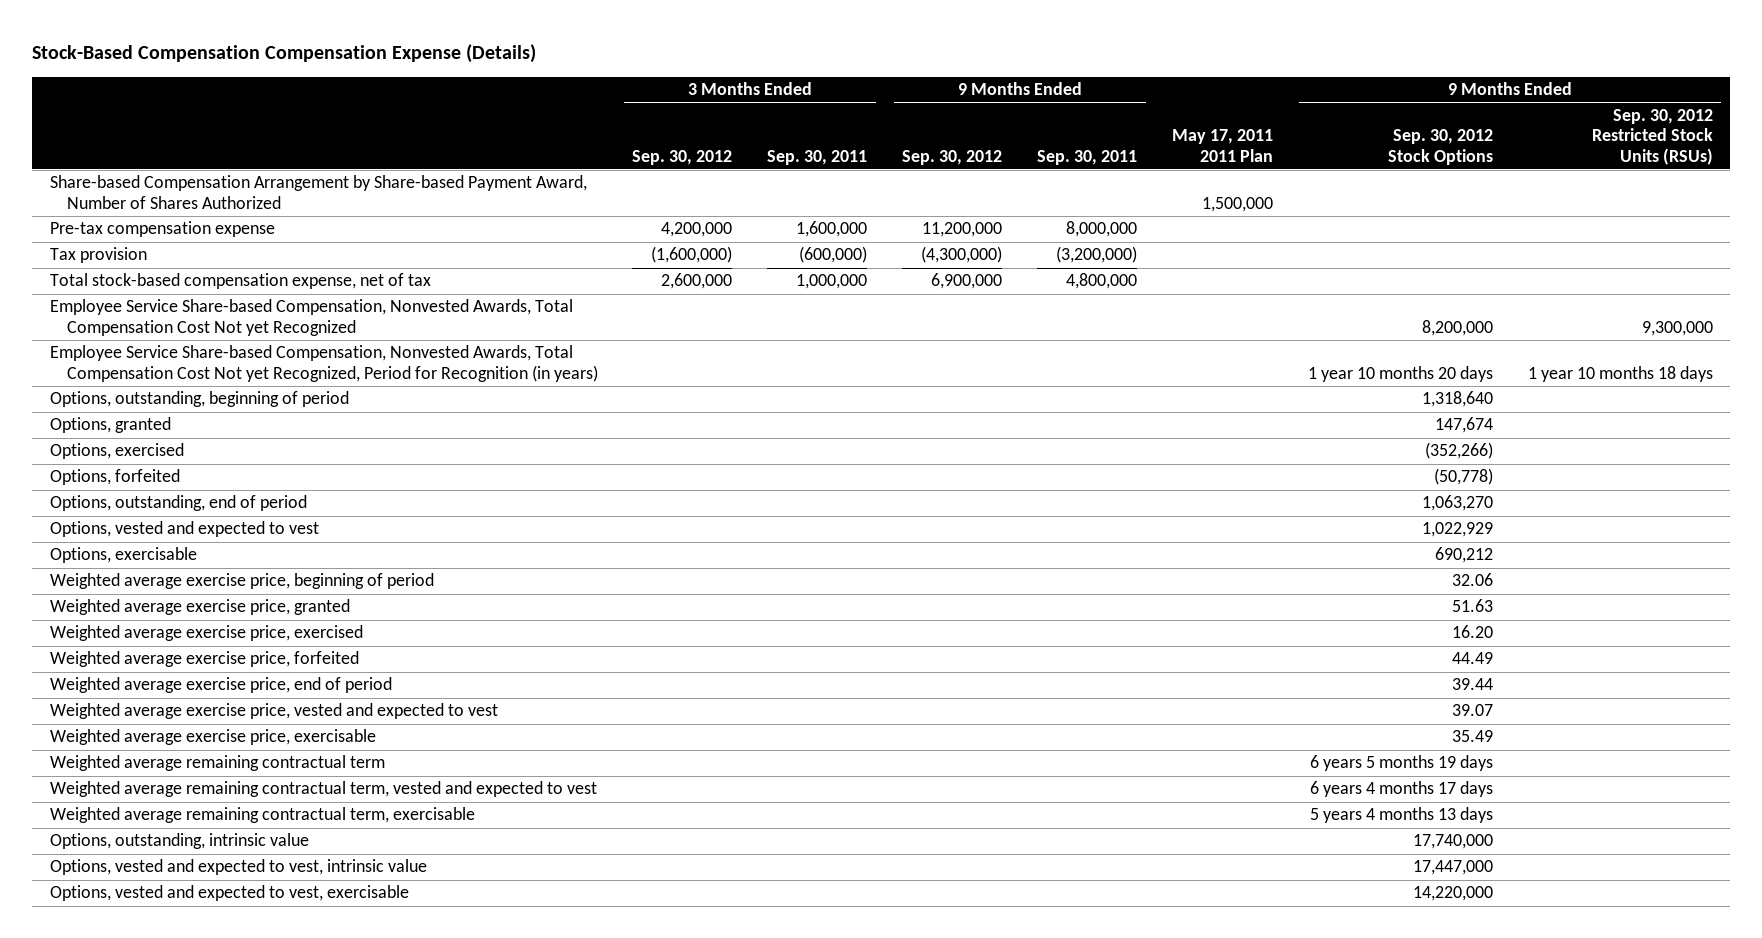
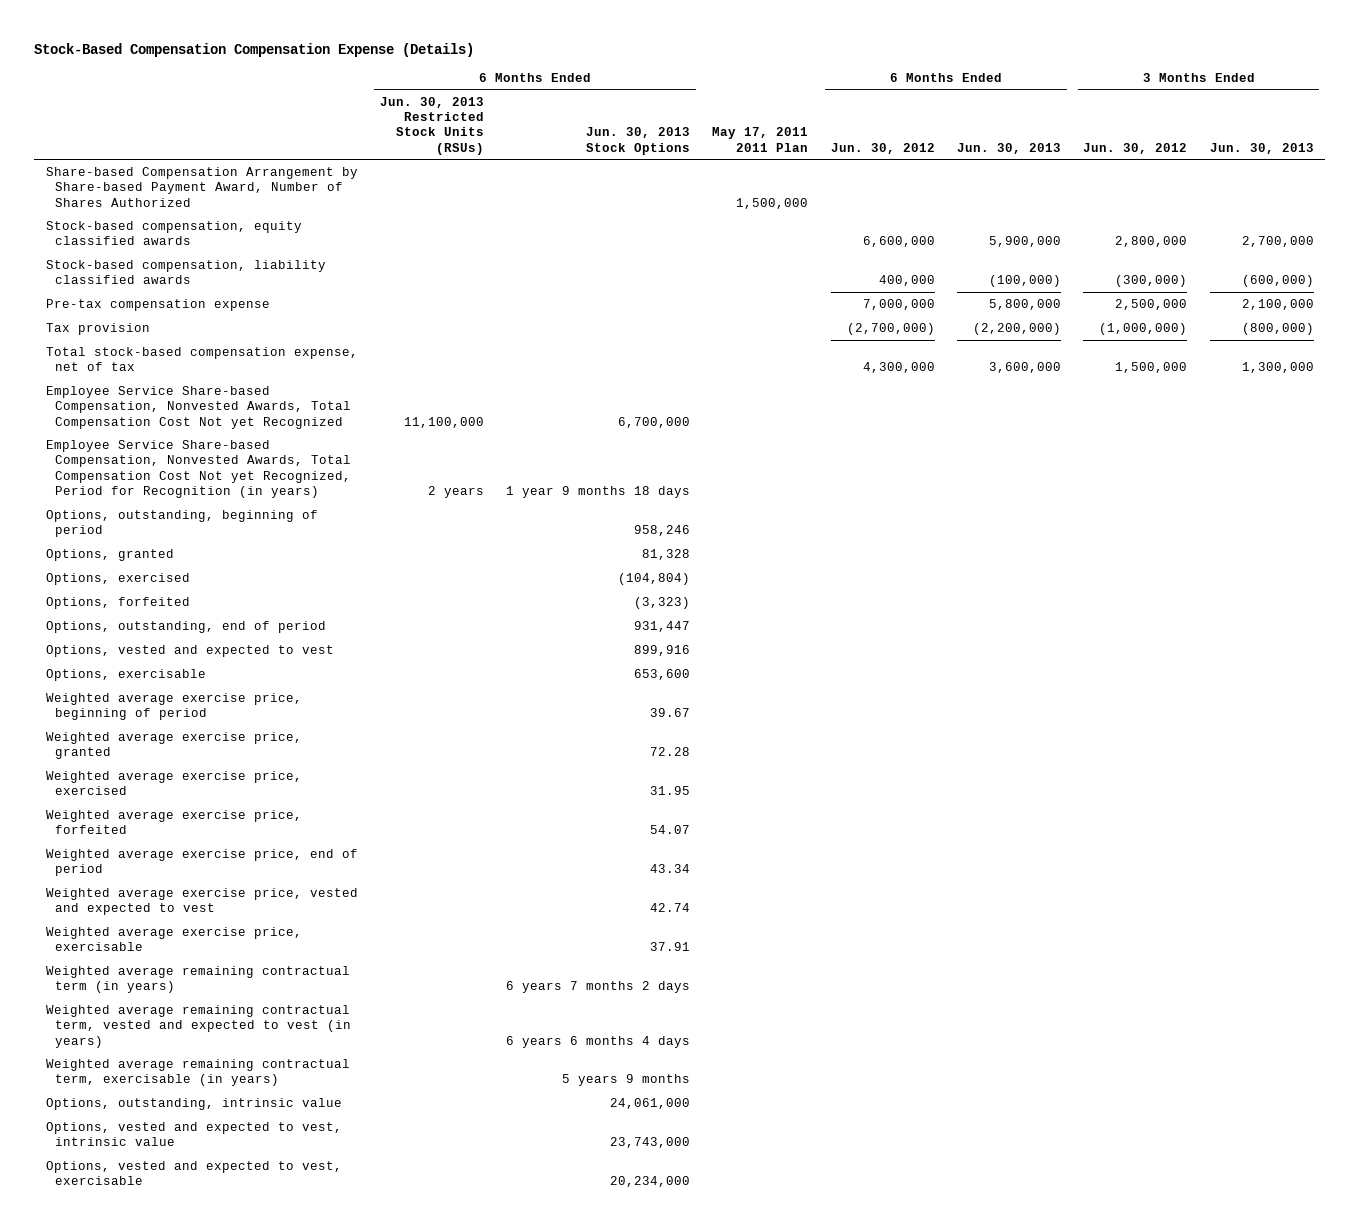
- | 3 Months Ended Sep. 30, 2012 | 3 Months Ended Sep. 30, 2011 | 9 Months Ended Sep. 30, 2012 | 9 Months Ended Sep. 30, 2011 | May 17, 2011 2011 Plan | 9 Months Ended Sep. 30, 2012 Stock Options | 9 Months Ended Sep. 30, 2012 Restricted Stock Units (RSUs)
+ | 6 Months Ended Jun. 30, 2013 Restricted Stock Units (RSUs) | 6 Months Ended Jun. 30, 2013 Stock Options | May 17, 2011 2011 Plan | 6 Months Ended Jun. 30, 2012 | 6 Months Ended Jun. 30, 2013 | 3 Months Ended Jun. 30, 2012 | 3 Months Ended Jun. 30, 2013
+ Stock-based compensation, equity classified awards | | | | 6,600,000 | 5,900,000 | 2,800,000 | 2,700,000
+ Stock-based compensation, liability classified awards | | | | 400,000 | (100,000) | (300,000) | (600,000)
- Weighted average remaining contractual term | | | | | | 6 years 5 months 19 days |
- Weighted average remaining contractual term, vested and expected to vest | | | | | | 6 years 4 months 17 days |
- Weighted average remaining contractual term, exercisable | | | | | | 5 years 4 months 13 days |
+ Weighted average remaining contractual term (in years) | | 6 years 7 months 2 days | | | | |
+ Weighted average remaining contractual term, vested and expected to vest (in years) | | 6 years 6 months 4 days | | | | |
+ Weighted average remaining contractual term, exercisable (in years) | | 5 years 9 months | | | | |

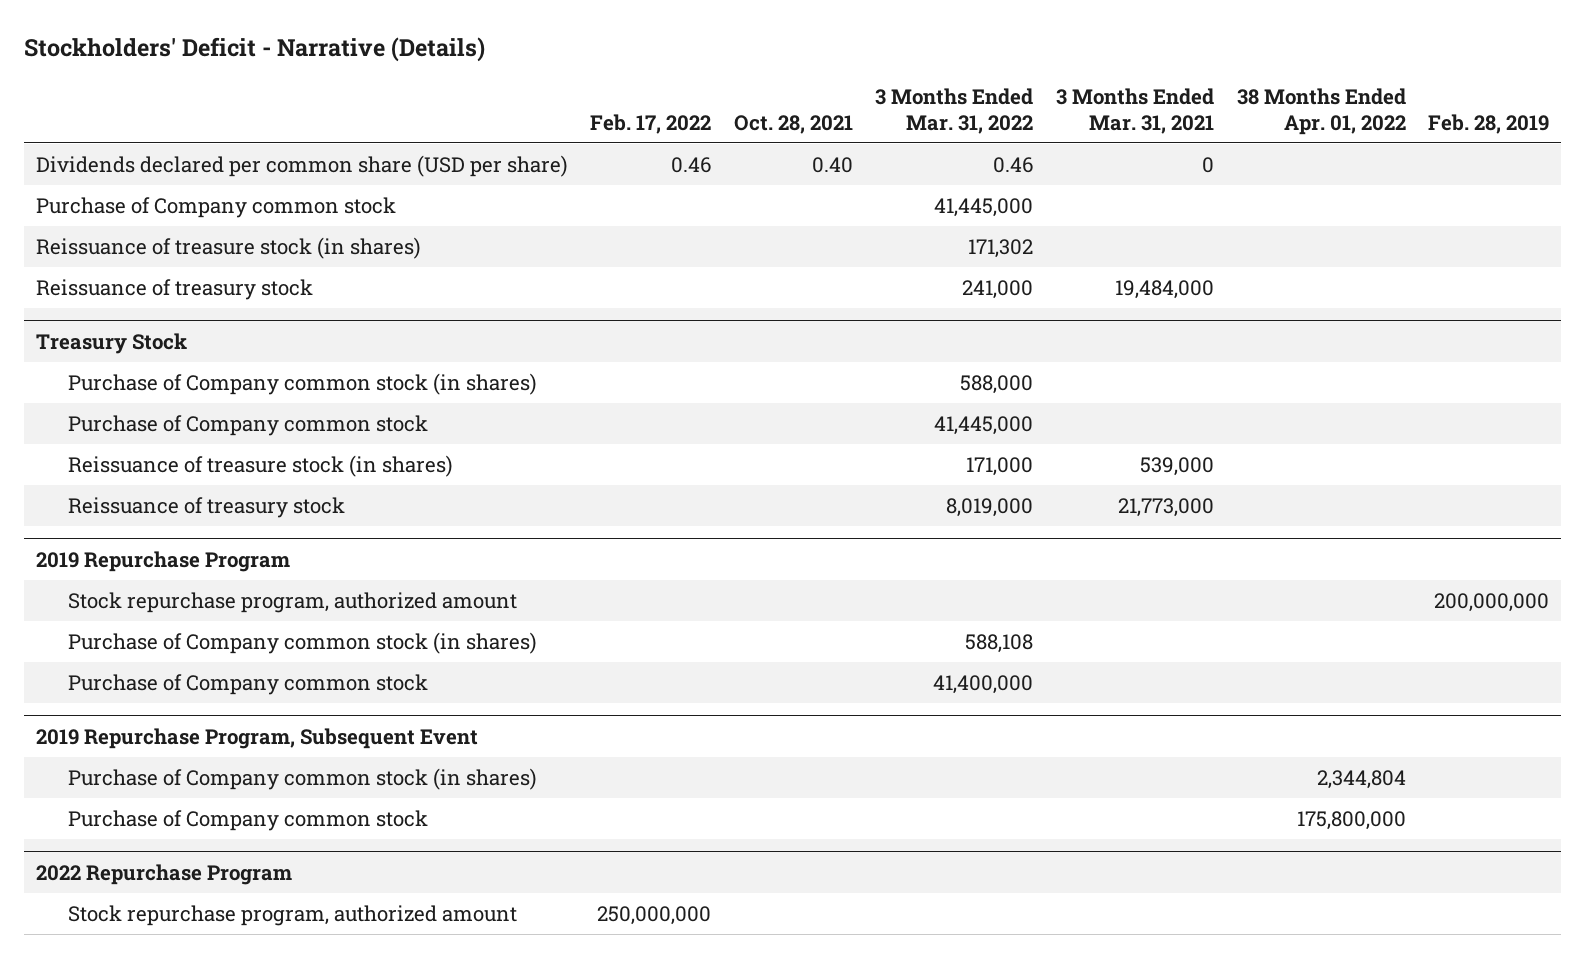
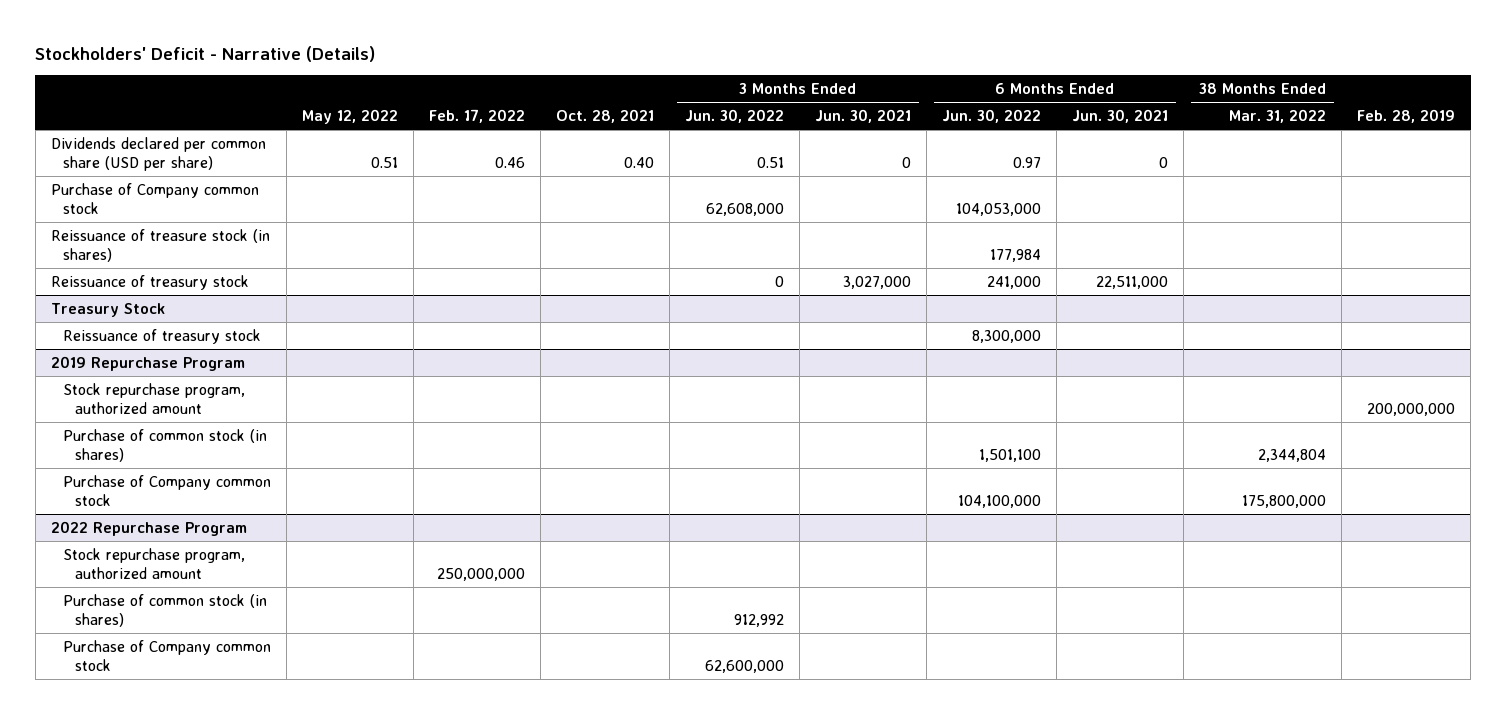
- | Feb. 17, 2022 | Oct. 28, 2021 | 3 Months Ended Mar. 31, 2022 | 3 Months Ended Mar. 31, 2021 | 38 Months Ended Apr. 01, 2022 | Feb. 28, 2019
+ | May 12, 2022 | Feb. 17, 2022 | Oct. 28, 2021 | 3 Months Ended Jun. 30, 2022 | 3 Months Ended Jun. 30, 2021 | 6 Months Ended Jun. 30, 2022 | 6 Months Ended Jun. 30, 2021 | 38 Months Ended Mar. 31, 2022 | Feb. 28, 2019
@ Treasury Stock
- Purchase of Company common stock (in shares) | | | 588,000 | | |
- Purchase of Company common stock | | | 41,445,000 | | |
- Reissuance of treasure stock (in shares) | | | 171,000 | 539,000 | |
@ 2019 Repurchase Program
- Purchase of Company common stock (in shares) | | | 588,108 | | |
+ Purchase of common stock (in shares) | | | | | | 1,501,100 | | 2,344,804 |
- 2019 Repurchase Program, Subsequent Event
- Purchase of Company common stock (in shares) | | | | | 2,344,804 |
- Purchase of Company common stock | | | | | 175,800,000 |
@ 2022 Repurchase Program
+ Purchase of common stock (in shares) | | | | 912,992 | | | | |
+ Purchase of Company common stock | | | | 62,600,000 | | | | |

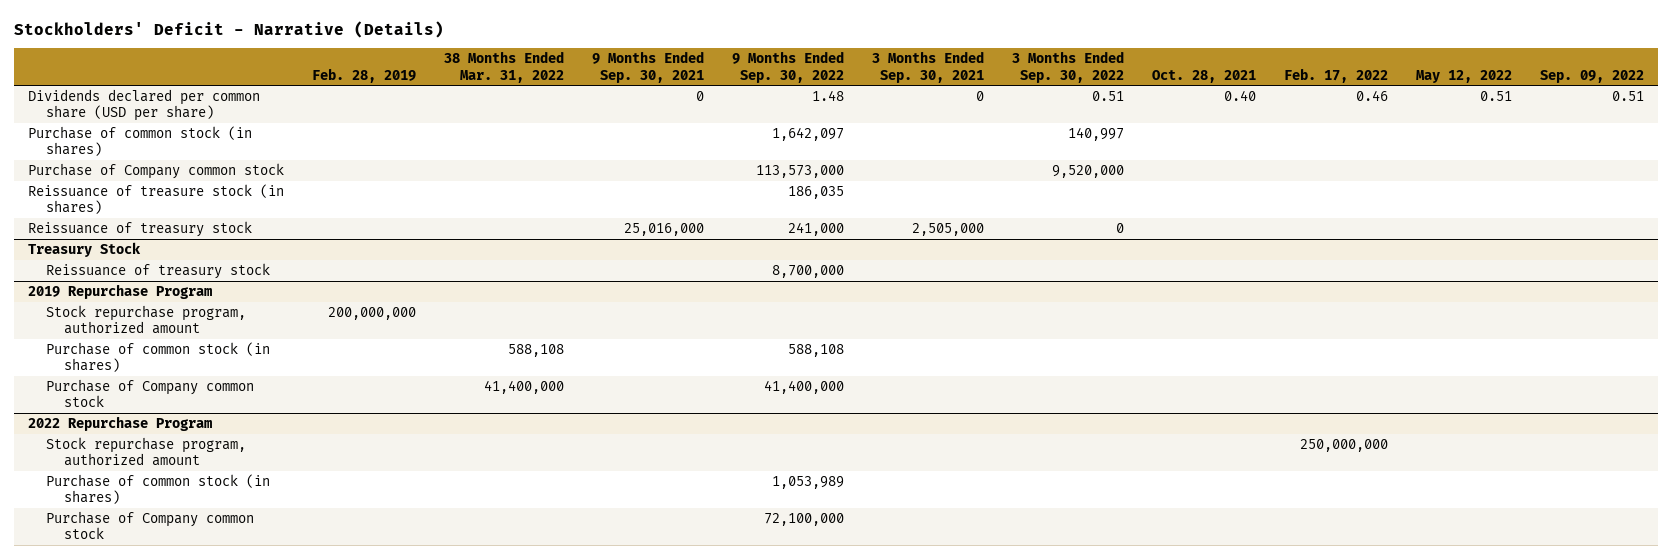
- | May 12, 2022 | Feb. 17, 2022 | Oct. 28, 2021 | 3 Months Ended Jun. 30, 2022 | 3 Months Ended Jun. 30, 2021 | 6 Months Ended Jun. 30, 2022 | 6 Months Ended Jun. 30, 2021 | 38 Months Ended Mar. 31, 2022 | Feb. 28, 2019
+ | Feb. 28, 2019 | 38 Months Ended Mar. 31, 2022 | 9 Months Ended Sep. 30, 2021 | 9 Months Ended Sep. 30, 2022 | 3 Months Ended Sep. 30, 2021 | 3 Months Ended Sep. 30, 2022 | Oct. 28, 2021 | Feb. 17, 2022 | May 12, 2022 | Sep. 09, 2022
+ Purchase of common stock (in shares) | | | | 1,642,097 | | 140,997 | | | |
@ 2019 Repurchase Program
- Purchase of common stock (in shares) | | | | | | 1,501,100 | | 2,344,804 |
- Purchase of Company common stock | | | | | | 104,100,000 | | 175,800,000 |
+ Purchase of common stock (in shares) | | 588,108 | | 588,108 | | | | | |
+ Purchase of Company common stock | | 41,400,000 | | 41,400,000 | | | | | |

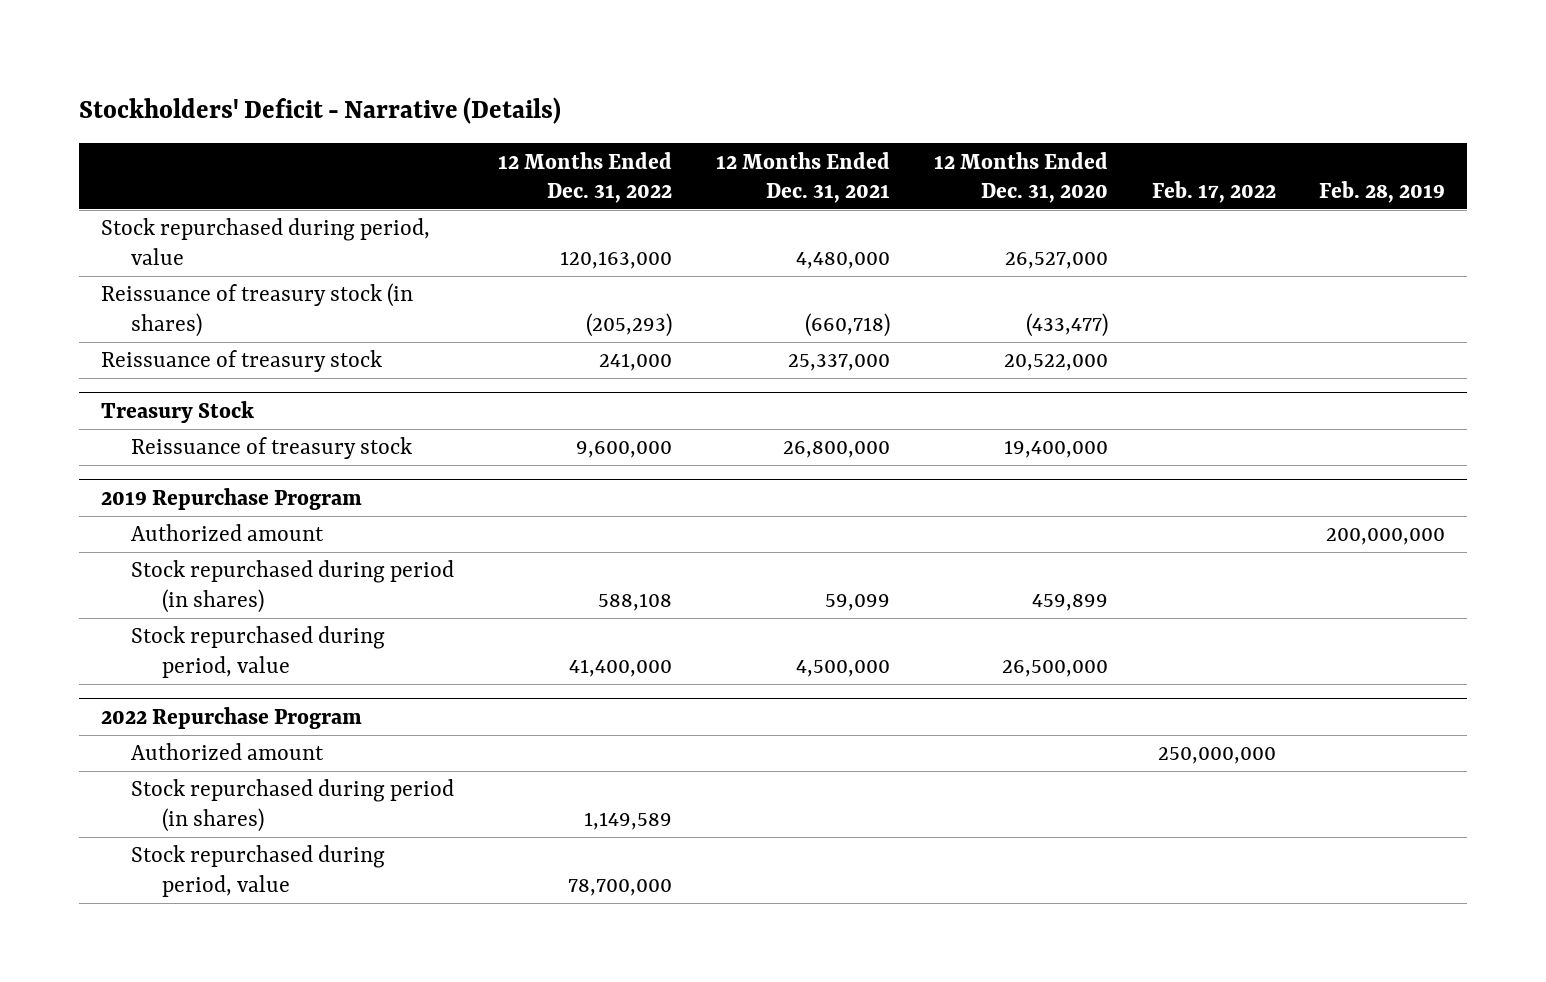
- | Feb. 28, 2019 | 38 Months Ended Mar. 31, 2022 | 9 Months Ended Sep. 30, 2021 | 9 Months Ended Sep. 30, 2022 | 3 Months Ended Sep. 30, 2021 | 3 Months Ended Sep. 30, 2022 | Oct. 28, 2021 | Feb. 17, 2022 | May 12, 2022 | Sep. 09, 2022
+ | 12 Months Ended Dec. 31, 2022 | 12 Months Ended Dec. 31, 2021 | 12 Months Ended Dec. 31, 2020 | Feb. 17, 2022 | Feb. 28, 2019
- Dividends declared per common share (USD per share) | | | 0 | 1.48 | 0 | 0.51 | 0.40 | 0.46 | 0.51 | 0.51
- Purchase of common stock (in shares) | | | | 1,642,097 | | 140,997 | | | |
- Purchase of Company common stock | | | | 113,573,000 | | 9,520,000 | | | |
- Reissuance of treasure stock (in shares) | | | | 186,035 | | | | | |
+ Stock repurchased during period, value | 120,163,000 | 4,480,000 | 26,527,000 | |
+ Reissuance of treasury stock (in shares) | (205,293) | (660,718) | (433,477) | |
@ 2019 Repurchase Program
- Stock repurchase program, authorized amount | 200,000,000 | | | | | | | | |
- Purchase of common stock (in shares) | | 588,108 | | 588,108 | | | | | |
- Purchase of Company common stock | | 41,400,000 | | 41,400,000 | | | | | |
+ Authorized amount | | | | | 200,000,000
+ Stock repurchased during period (in shares) | 588,108 | 59,099 | 459,899 | |
+ Stock repurchased during period, value | 41,400,000 | 4,500,000 | 26,500,000 | |
@ 2022 Repurchase Program
- Stock repurchase program, authorized amount | | | | | | | | 250,000,000 | |
- Purchase of common stock (in shares) | | | | 1,053,989 | | | | | |
- Purchase of Company common stock | | | | 72,100,000 | | | | | |
+ Authorized amount | | | | 250,000,000 |
+ Stock repurchased during period (in shares) | 1,149,589 | | | |
+ Stock repurchased during period, value | 78,700,000 | | | |

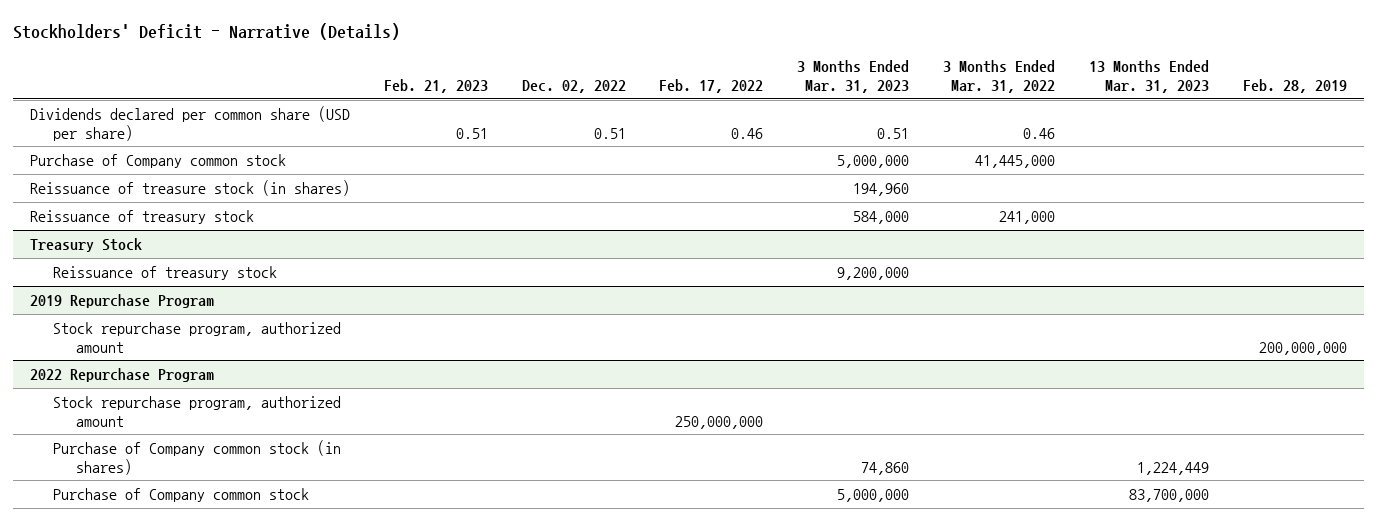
- | 12 Months Ended Dec. 31, 2022 | 12 Months Ended Dec. 31, 2021 | 12 Months Ended Dec. 31, 2020 | Feb. 17, 2022 | Feb. 28, 2019
+ | Feb. 21, 2023 | Dec. 02, 2022 | Feb. 17, 2022 | 3 Months Ended Mar. 31, 2023 | 3 Months Ended Mar. 31, 2022 | 13 Months Ended Mar. 31, 2023 | Feb. 28, 2019
- Stock repurchased during period, value | 120,163,000 | 4,480,000 | 26,527,000 | |
- Reissuance of treasury stock (in shares) | (205,293) | (660,718) | (433,477) | |
+ Dividends declared per common share (USD per share) | 0.51 | 0.51 | 0.46 | 0.51 | 0.46 | |
+ Purchase of Company common stock | | | | 5,000,000 | 41,445,000 | |
+ Reissuance of treasure stock (in shares) | | | | 194,960 | | |
@ 2019 Repurchase Program
- Authorized amount | | | | | 200,000,000
- Stock repurchased during period (in shares) | 588,108 | 59,099 | 459,899 | |
- Stock repurchased during period, value | 41,400,000 | 4,500,000 | 26,500,000 | |
+ Stock repurchase program, authorized amount | | | | | | | 200,000,000
@ 2022 Repurchase Program
- Authorized amount | | | | 250,000,000 |
- Stock repurchased during period (in shares) | 1,149,589 | | | |
- Stock repurchased during period, value | 78,700,000 | | | |
+ Stock repurchase program, authorized amount | | | 250,000,000 | | | |
+ Purchase of Company common stock (in shares) | | | | 74,860 | | 1,224,449 |
+ Purchase of Company common stock | | | | 5,000,000 | | 83,700,000 |

